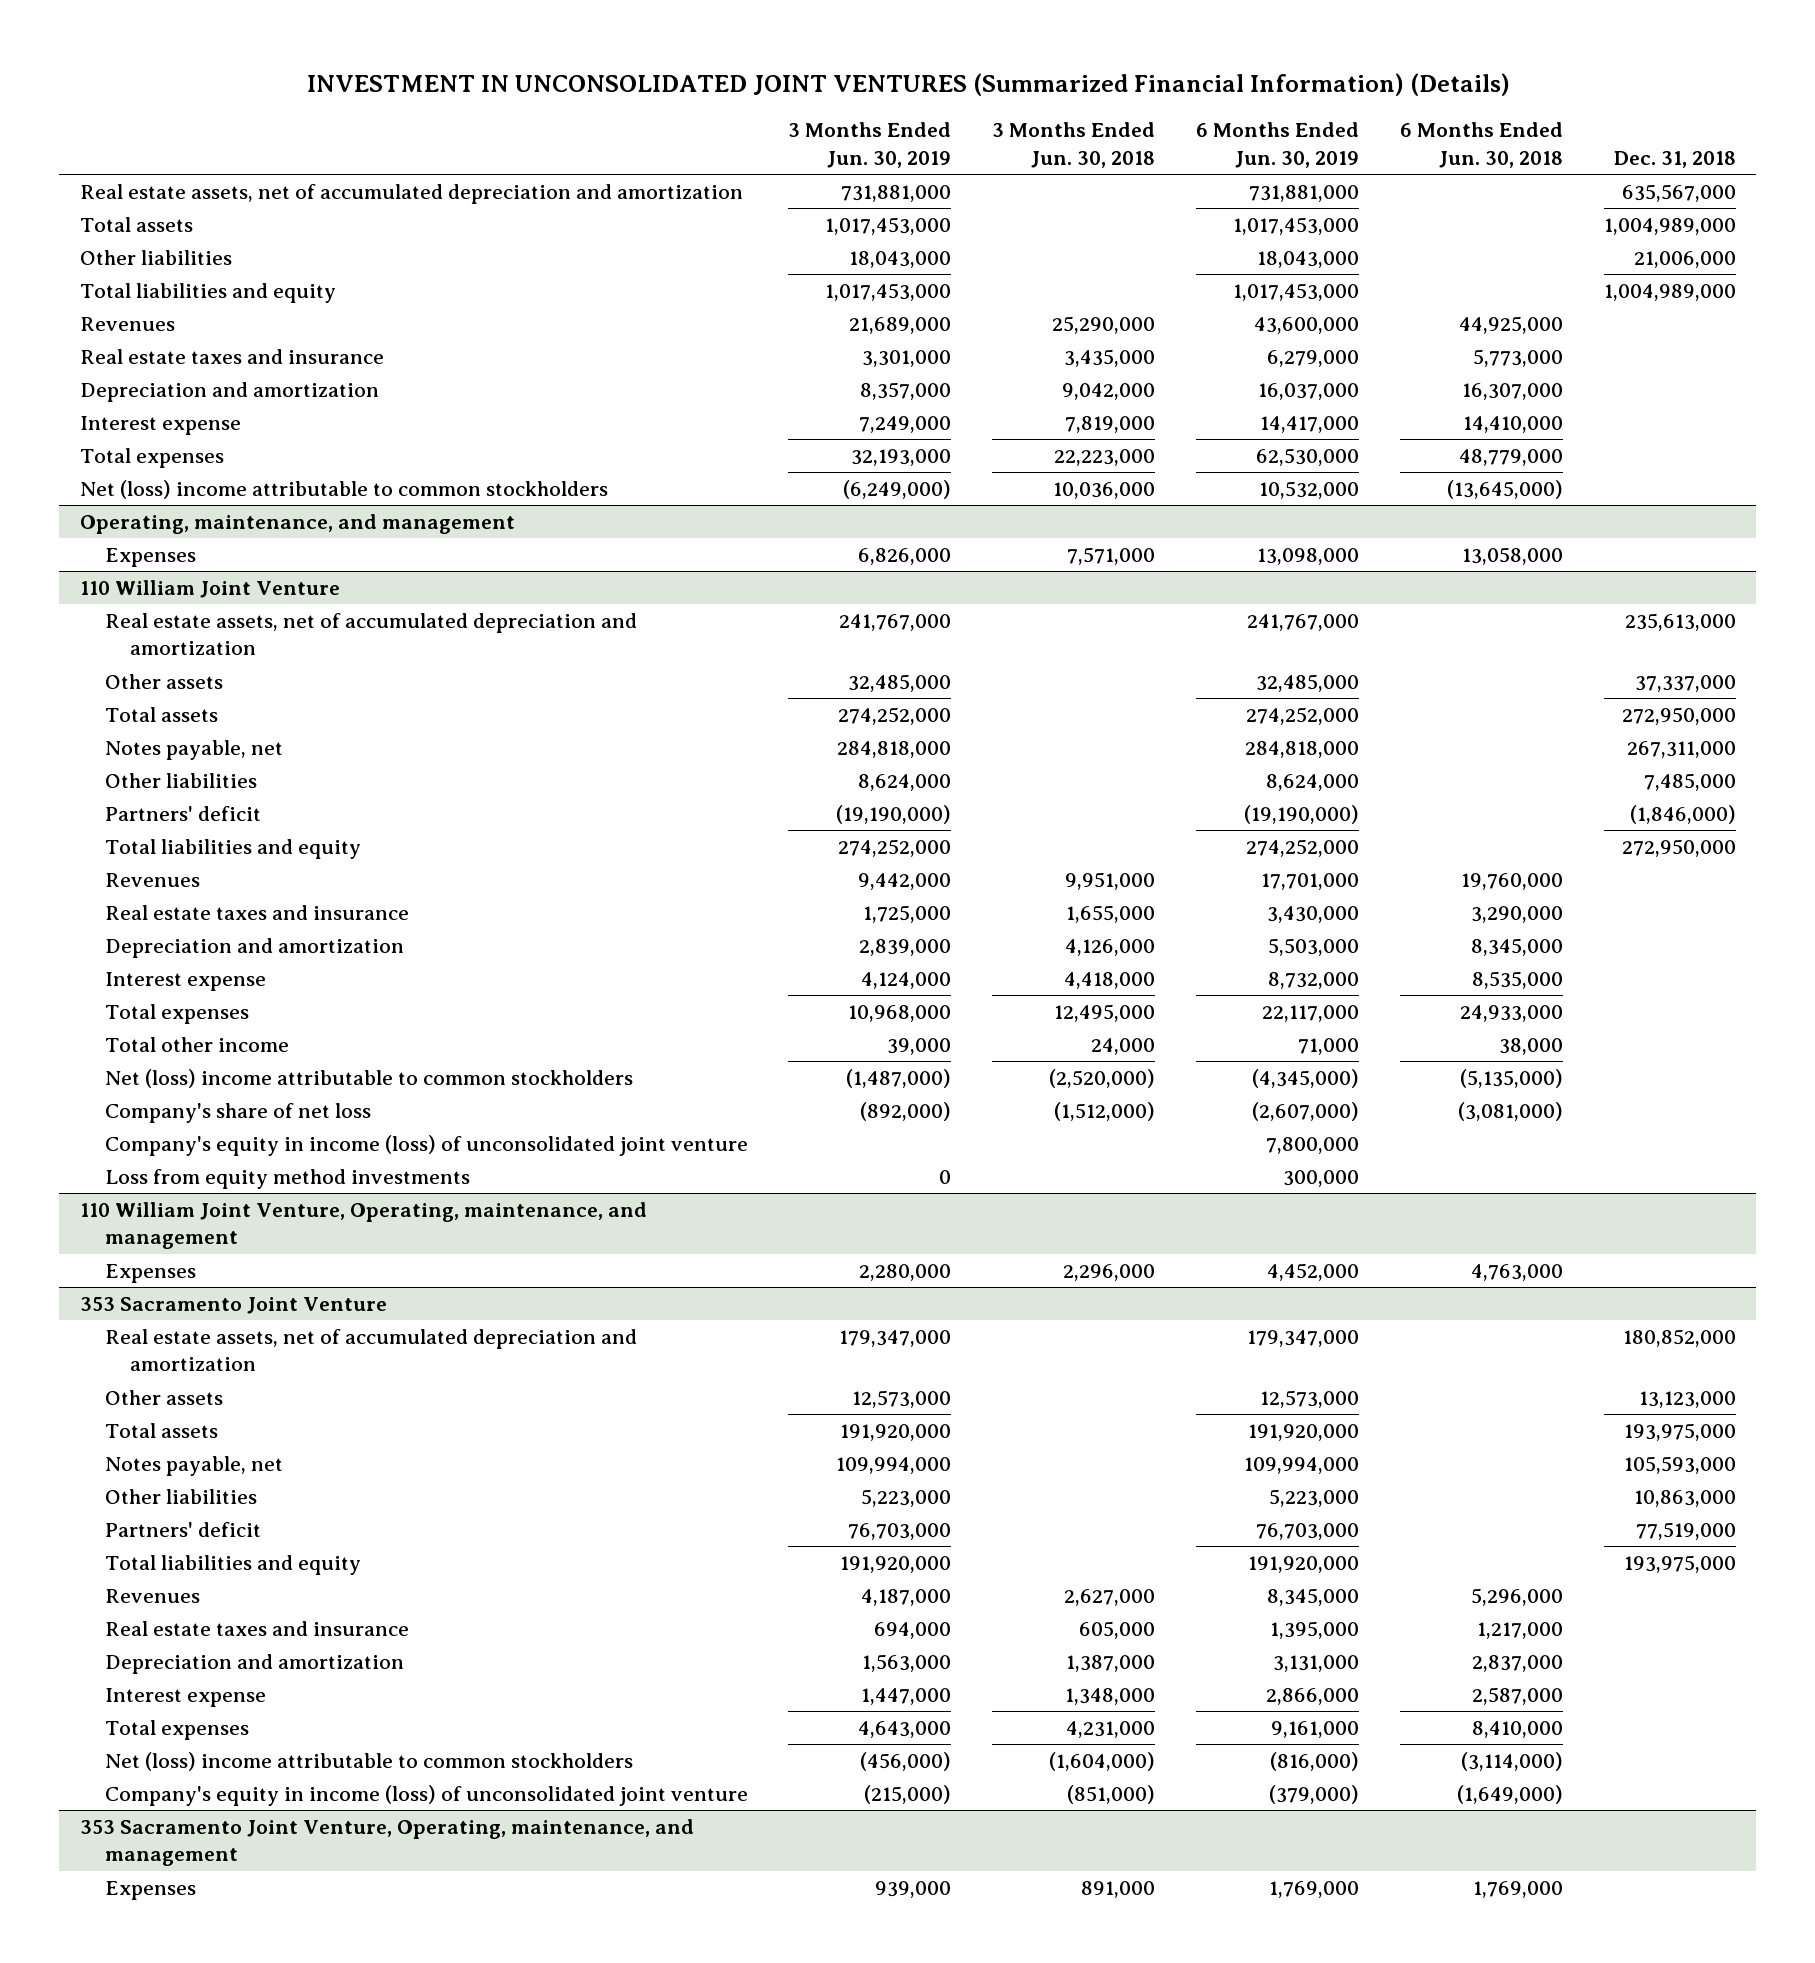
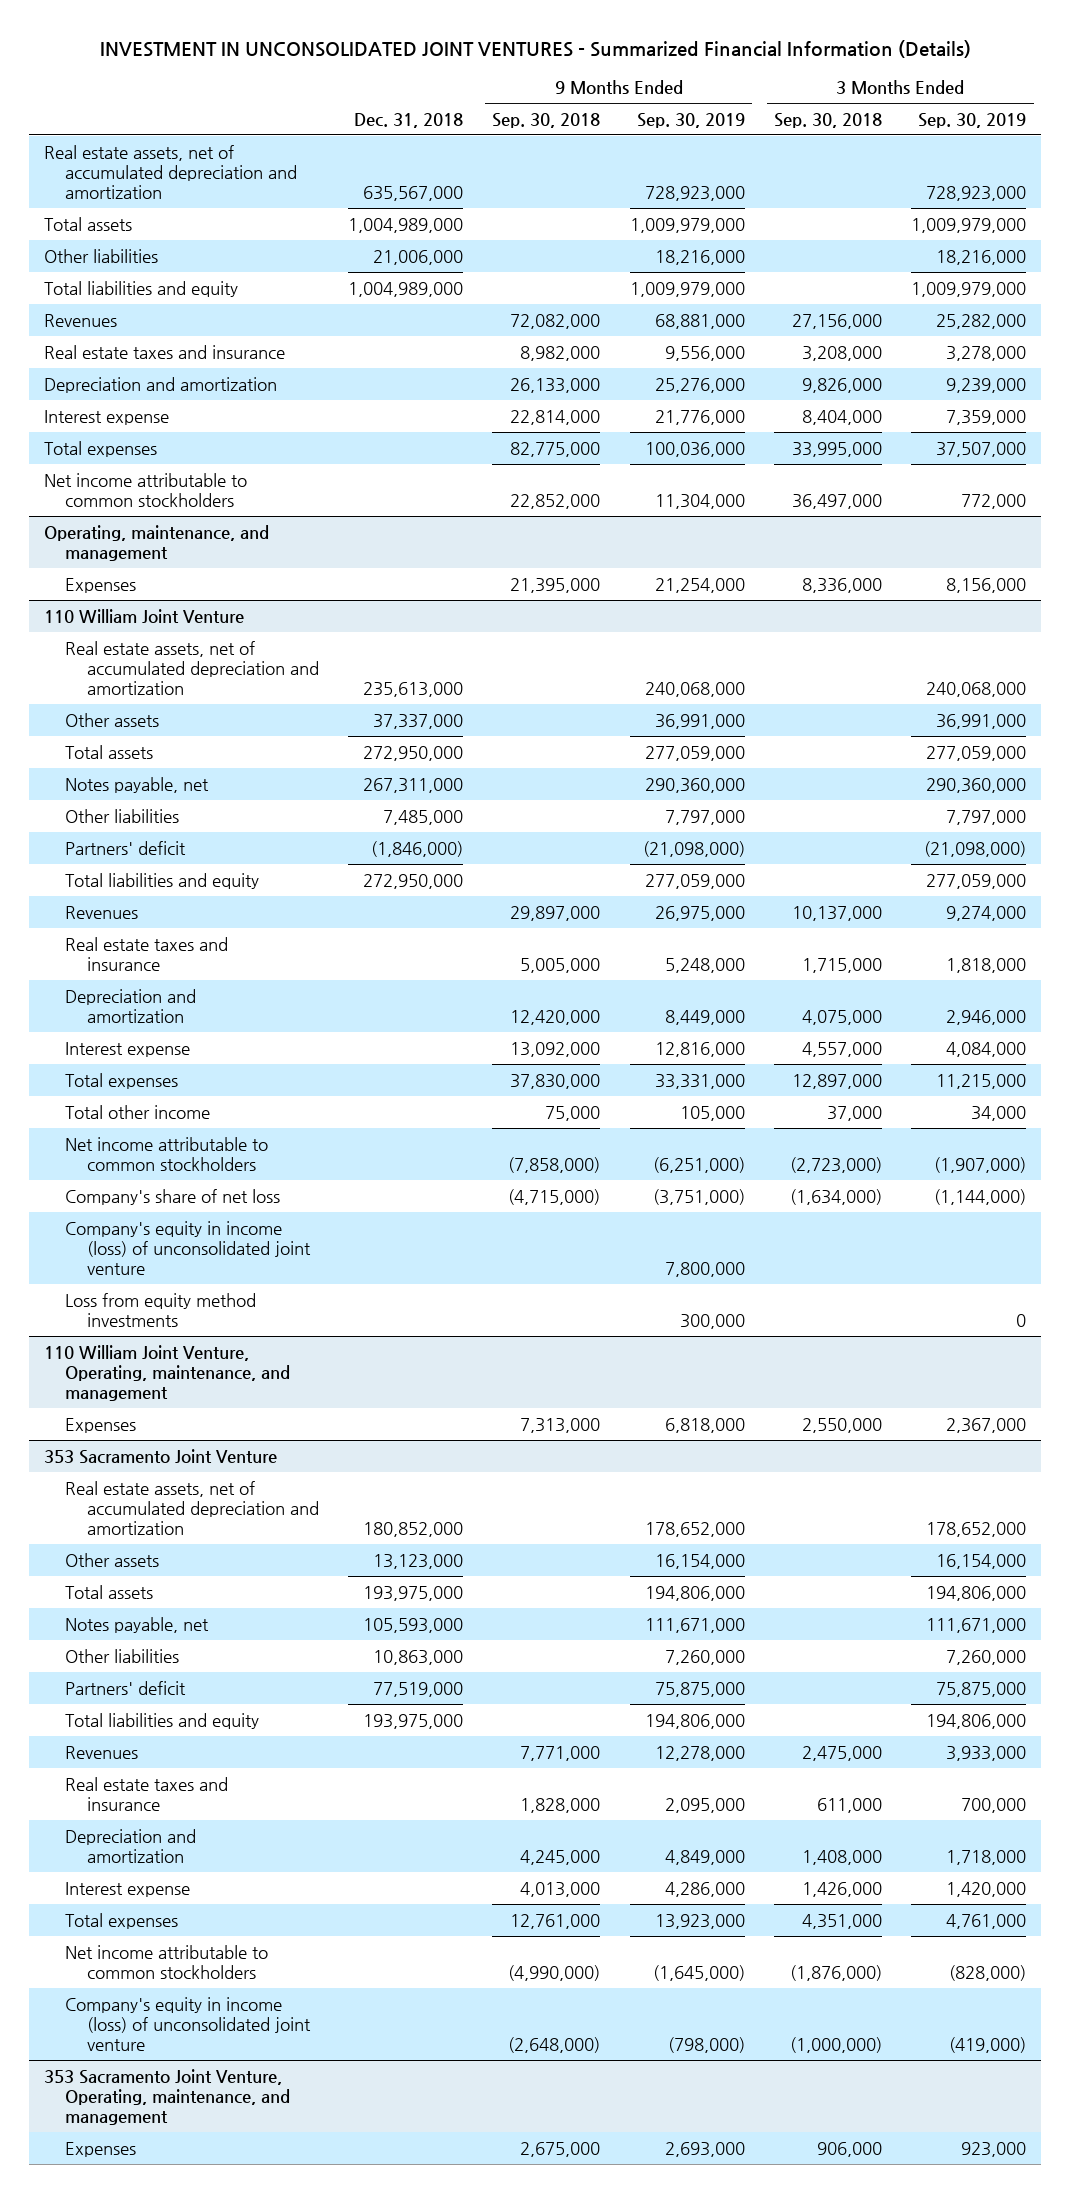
- INVESTMENT IN UNCONSOLIDATED JOINT VENTURES (Summarized Financial Information) (Details)
+ INVESTMENT IN UNCONSOLIDATED JOINT VENTURES - Summarized Financial Information (Details)
- | 3 Months Ended Jun. 30, 2019 | 3 Months Ended Jun. 30, 2018 | 6 Months Ended Jun. 30, 2019 | 6 Months Ended Jun. 30, 2018 | Dec. 31, 2018
+ | Dec. 31, 2018 | 9 Months Ended Sep. 30, 2018 | 9 Months Ended Sep. 30, 2019 | 3 Months Ended Sep. 30, 2018 | 3 Months Ended Sep. 30, 2019
- Net (loss) income attributable to common stockholders | (6,249,000) | 10,036,000 | 10,532,000 | (13,645,000) |
+ Net income attributable to common stockholders | | 22,852,000 | 11,304,000 | 36,497,000 | 772,000
@ 110 William Joint Venture
- Net (loss) income attributable to common stockholders | (1,487,000) | (2,520,000) | (4,345,000) | (5,135,000) |
+ Net income attributable to common stockholders | | (7,858,000) | (6,251,000) | (2,723,000) | (1,907,000)
@ 353 Sacramento Joint Venture
- Net (loss) income attributable to common stockholders | (456,000) | (1,604,000) | (816,000) | (3,114,000) |
+ Net income attributable to common stockholders | | (4,990,000) | (1,645,000) | (1,876,000) | (828,000)

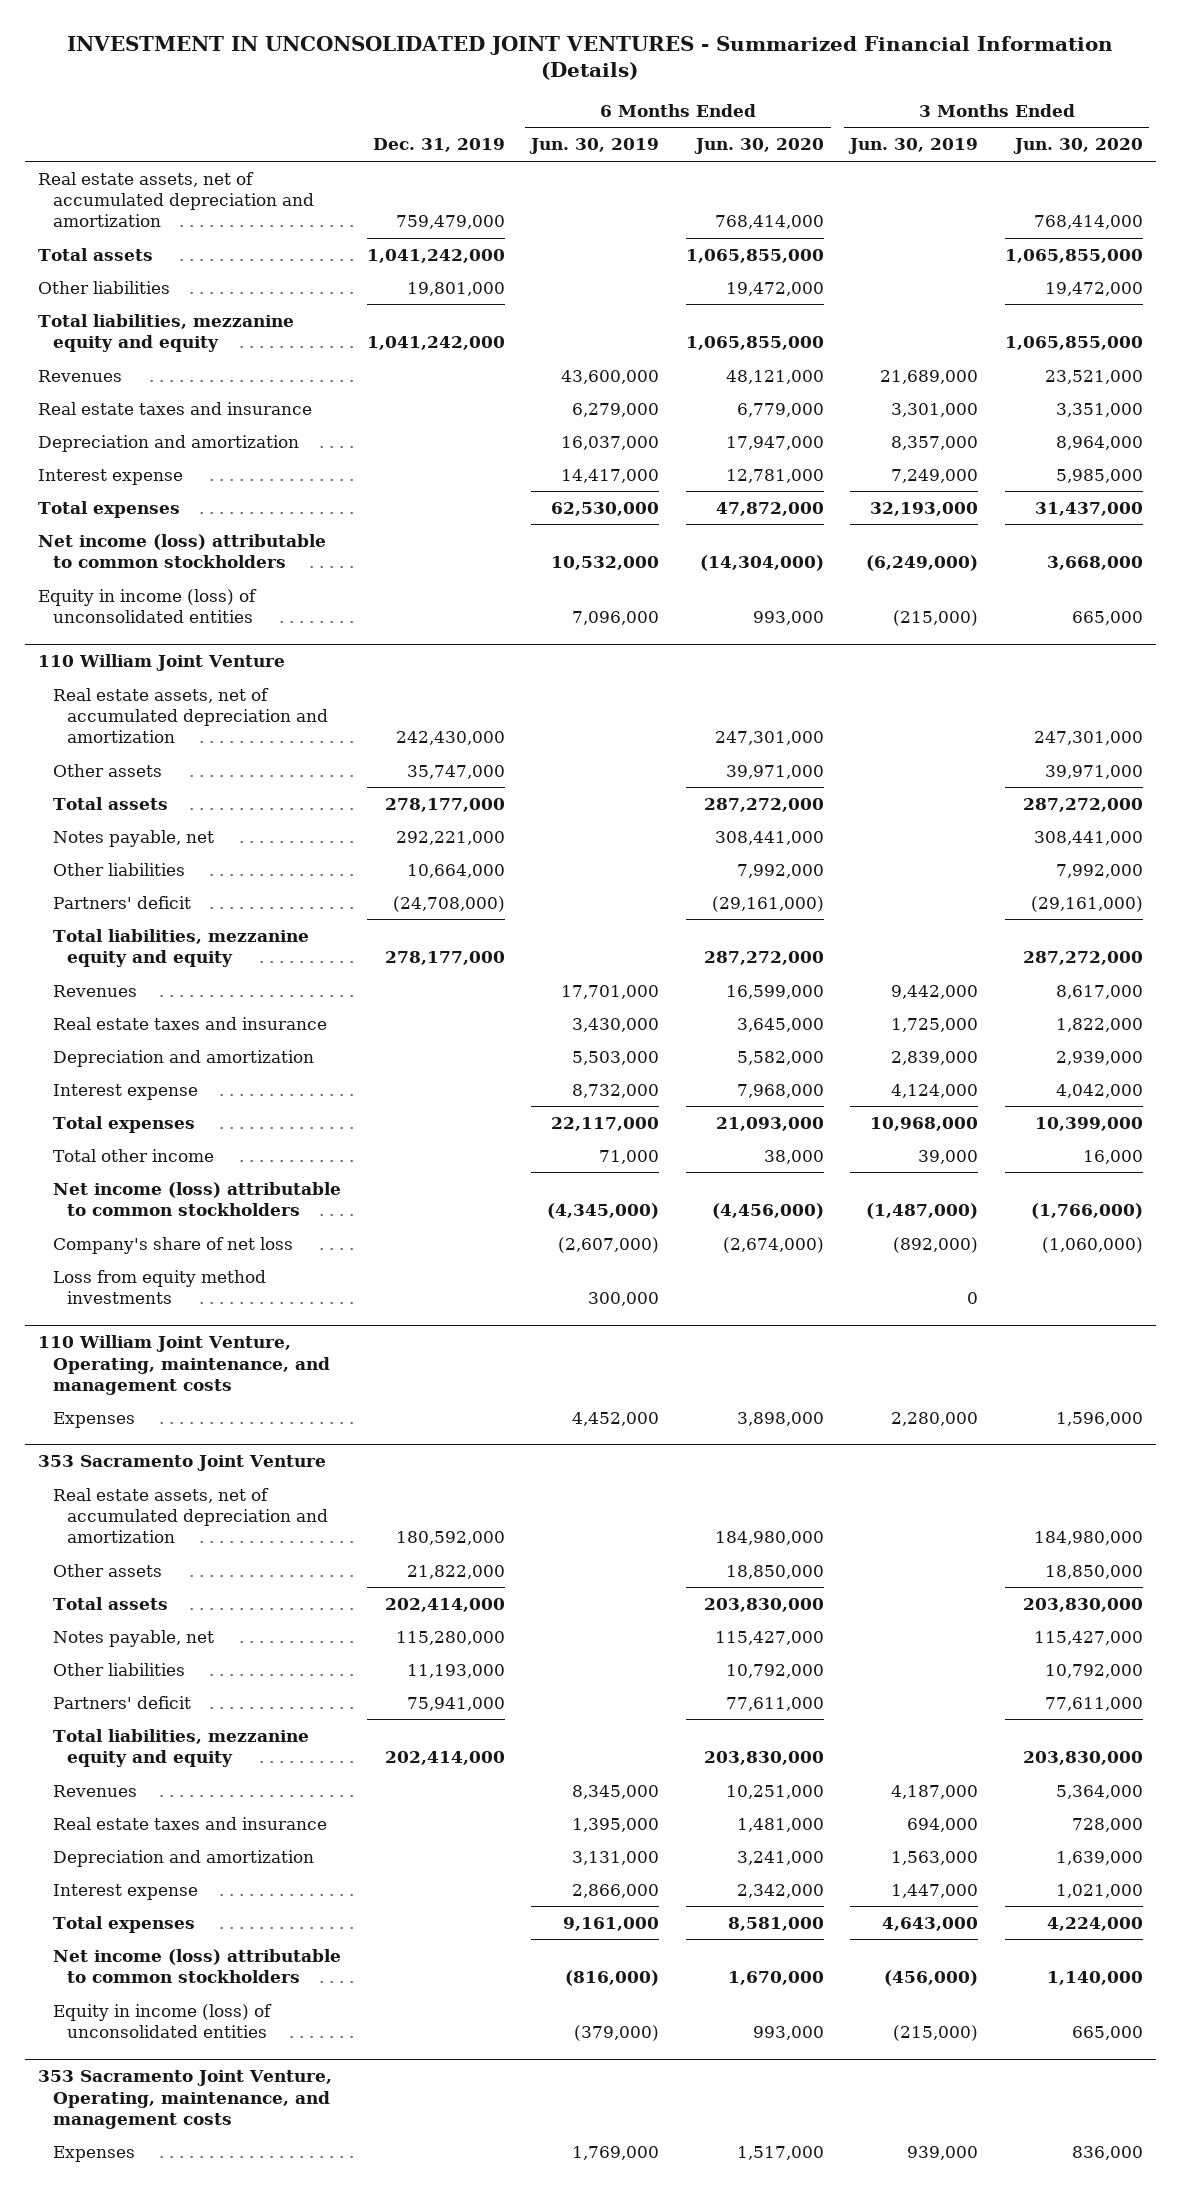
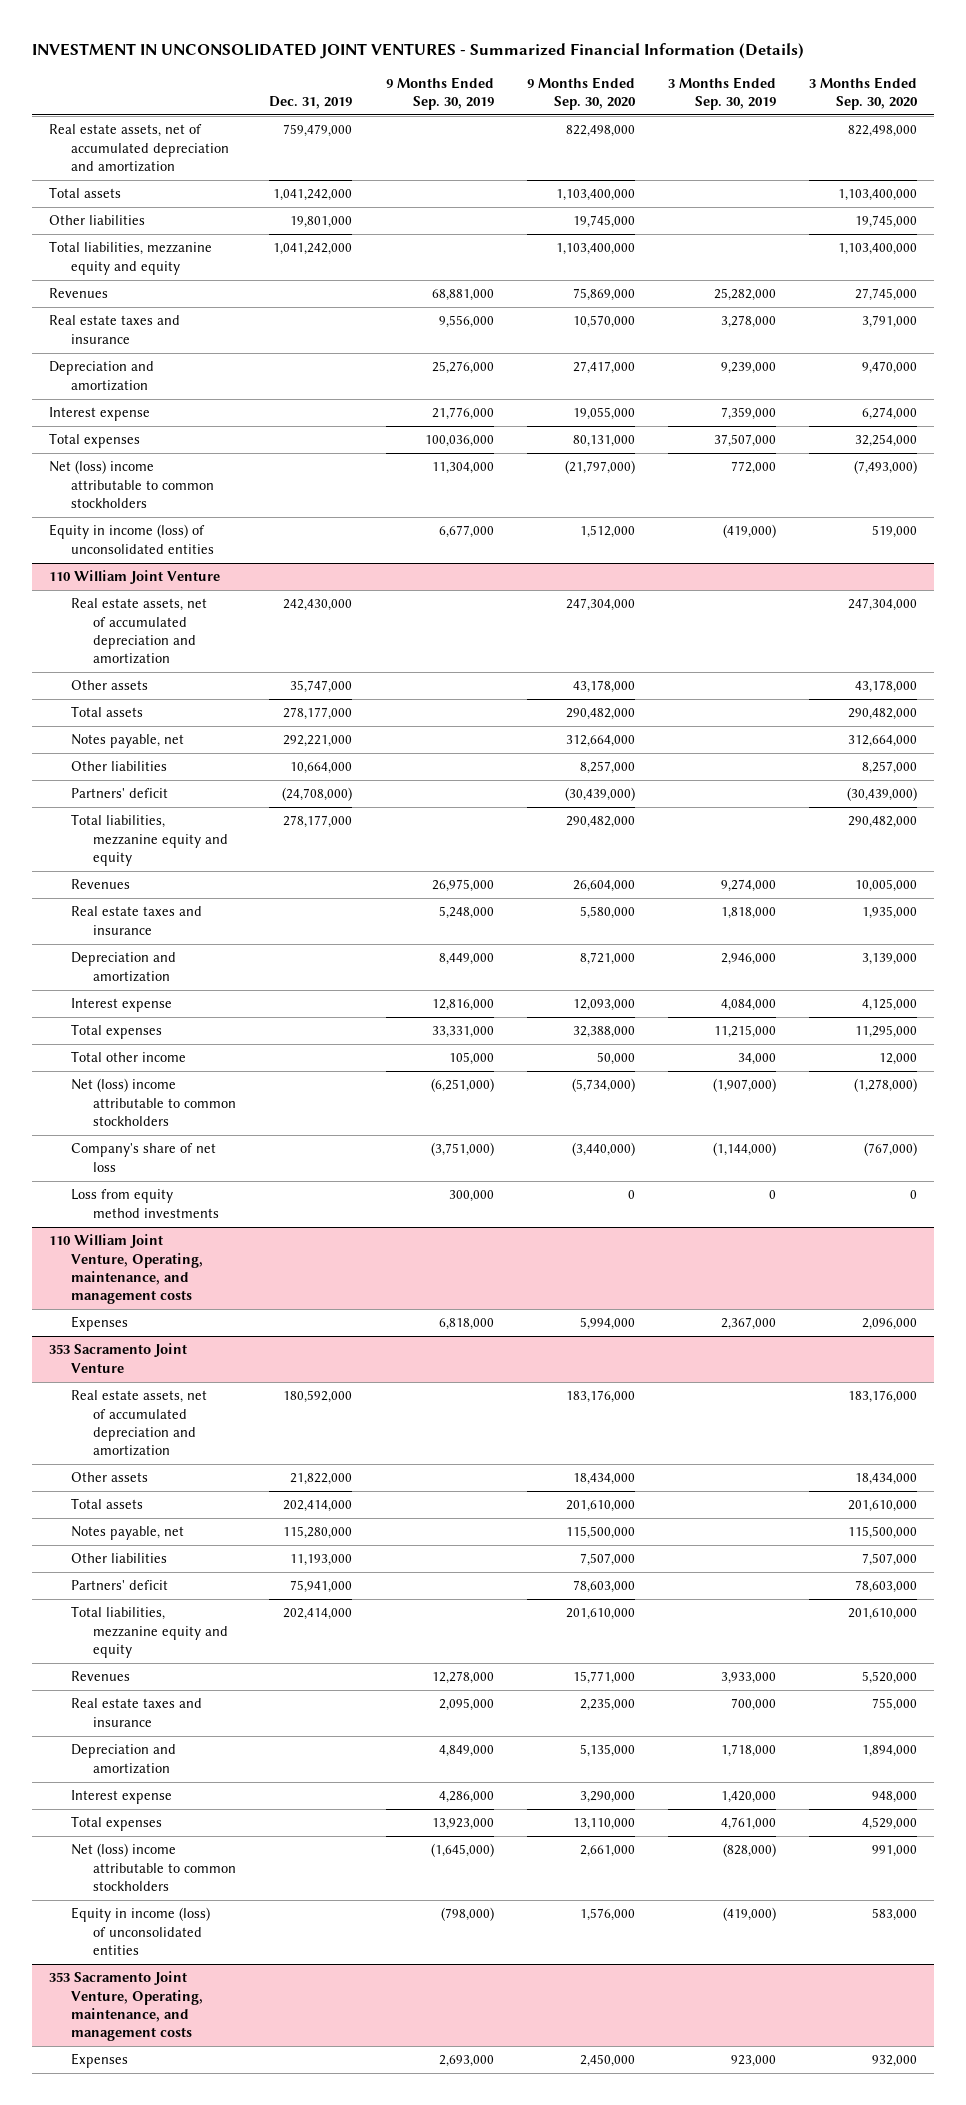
- | Dec. 31, 2019 | 6 Months Ended Jun. 30, 2019 | 6 Months Ended Jun. 30, 2020 | 3 Months Ended Jun. 30, 2019 | 3 Months Ended Jun. 30, 2020
+ | Dec. 31, 2019 | 9 Months Ended Sep. 30, 2019 | 9 Months Ended Sep. 30, 2020 | 3 Months Ended Sep. 30, 2019 | 3 Months Ended Sep. 30, 2020
- Net income (loss) attributable to common stockholders | | 10,532,000 | (14,304,000) | (6,249,000) | 3,668,000
+ Net (loss) income attributable to common stockholders | | 11,304,000 | (21,797,000) | 772,000 | (7,493,000)
@ 110 William Joint Venture
- Net income (loss) attributable to common stockholders | | (4,345,000) | (4,456,000) | (1,487,000) | (1,766,000)
+ Net (loss) income attributable to common stockholders | | (6,251,000) | (5,734,000) | (1,907,000) | (1,278,000)
@ 353 Sacramento Joint Venture
- Net income (loss) attributable to common stockholders | | (816,000) | 1,670,000 | (456,000) | 1,140,000
+ Net (loss) income attributable to common stockholders | | (1,645,000) | 2,661,000 | (828,000) | 991,000

